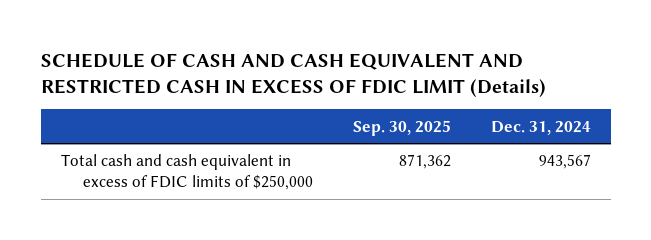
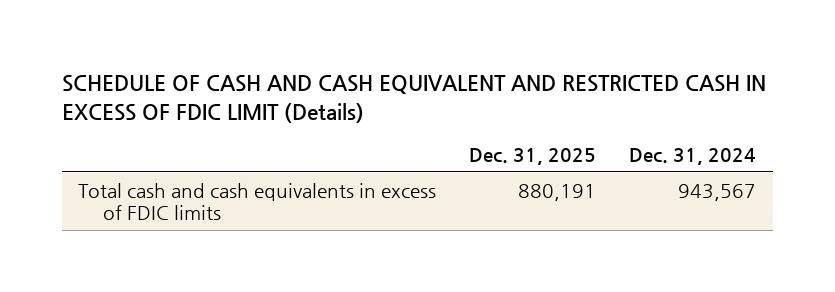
- | Sep. 30, 2025 | Dec. 31, 2024
+ | Dec. 31, 2025 | Dec. 31, 2024
- Total cash and cash equivalent in excess of FDIC limits of $250,000 | 871,362 | 943,567
+ Total cash and cash equivalents in excess of FDIC limits | 880,191 | 943,567

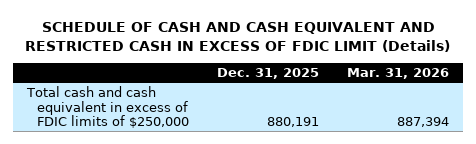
- | Dec. 31, 2025 | Dec. 31, 2024
+ | Dec. 31, 2025 | Mar. 31, 2026
- Total cash and cash equivalents in excess of FDIC limits | 880,191 | 943,567
+ Total cash and cash equivalent in excess of FDIC limits of $250,000 | 880,191 | 887,394

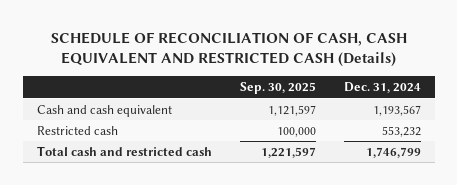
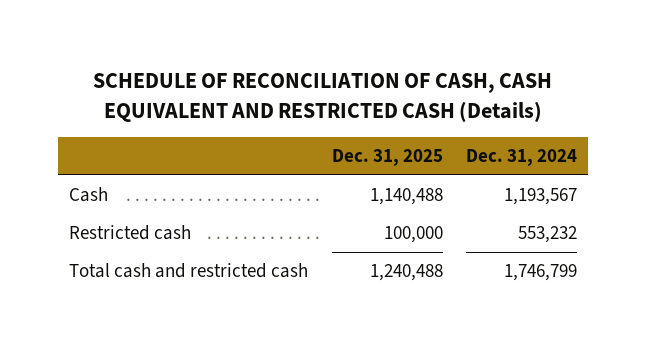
- | Sep. 30, 2025 | Dec. 31, 2024
+ | Dec. 31, 2025 | Dec. 31, 2024
- Cash and cash equivalent | 1,121,597 | 1,193,567
+ Cash | 1,140,488 | 1,193,567

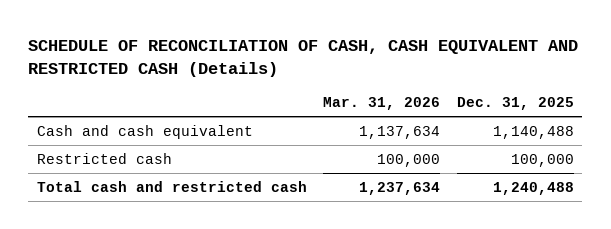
- | Dec. 31, 2025 | Dec. 31, 2024
+ | Mar. 31, 2026 | Dec. 31, 2025
- Cash | 1,140,488 | 1,193,567
+ Cash and cash equivalent | 1,137,634 | 1,140,488

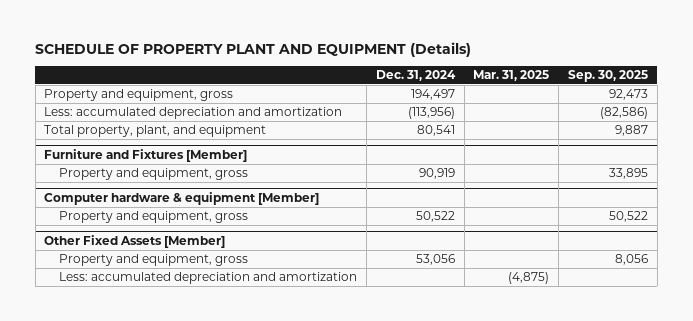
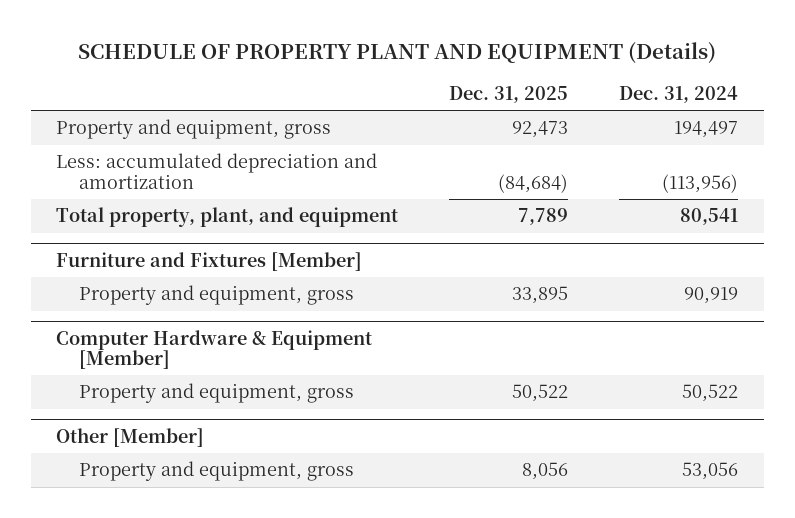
- | Dec. 31, 2024 | Mar. 31, 2025 | Sep. 30, 2025
+ | Dec. 31, 2025 | Dec. 31, 2024
- Computer hardware & equipment [Member]
+ Computer Hardware & Equipment [Member]
- Other Fixed Assets [Member]
+ Other [Member]
- Less: accumulated depreciation and amortization | | (4,875) |

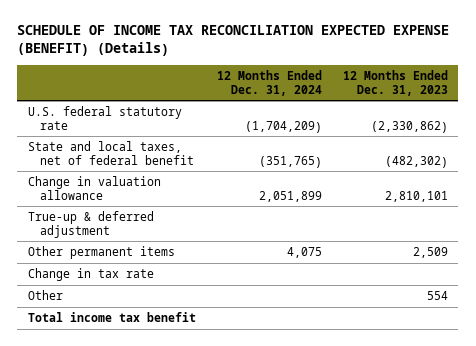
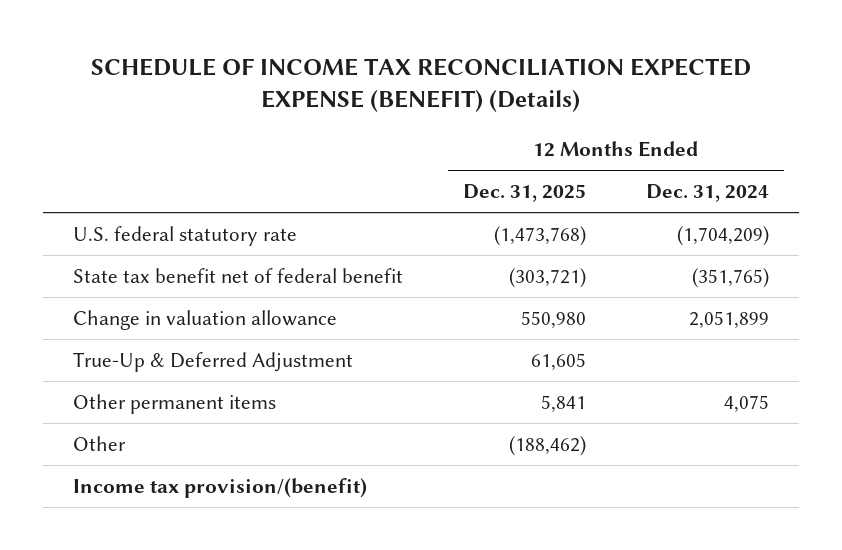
- | 12 Months Ended Dec. 31, 2024 | 12 Months Ended Dec. 31, 2023
+ | 12 Months Ended Dec. 31, 2025 | 12 Months Ended Dec. 31, 2024
- State and local taxes, net of federal benefit | (351,765) | (482,302)
+ State tax benefit net of federal benefit | (303,721) | (351,765)
- True-up & deferred adjustment
+ True-Up & Deferred Adjustment | 61,605 |
- Change in tax rate
- Total income tax benefit
+ Income tax provision/(benefit)

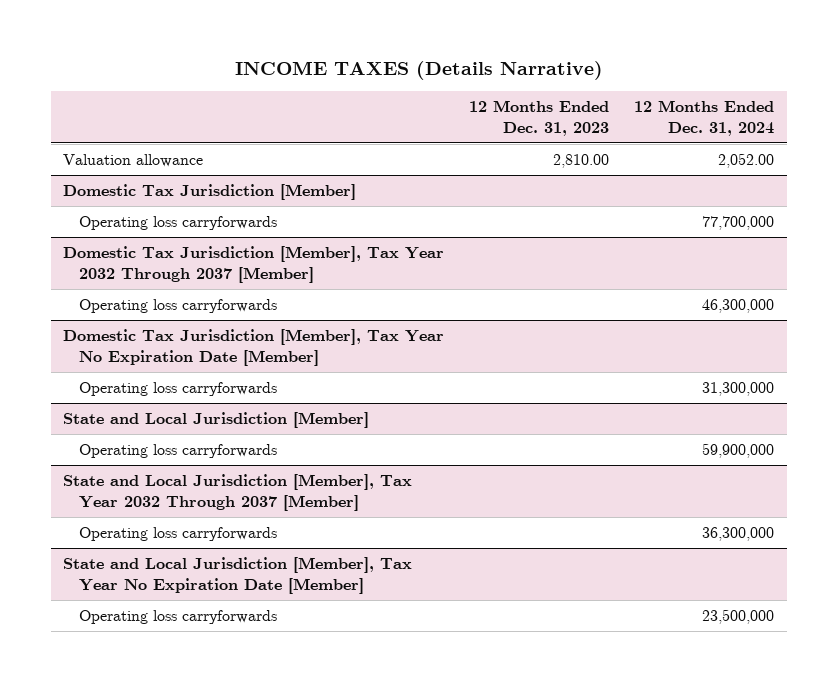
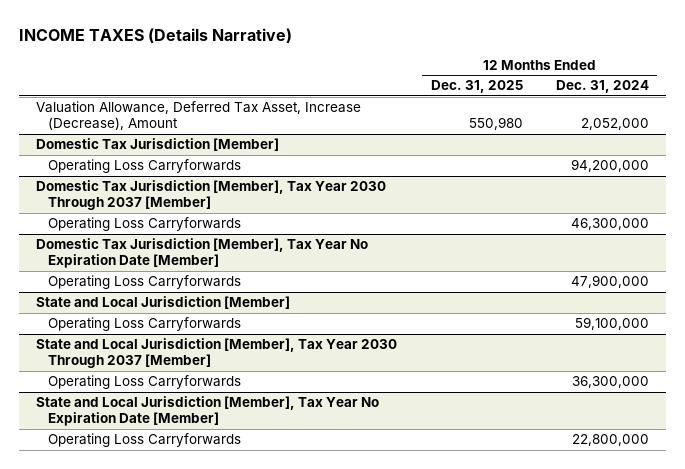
- | 12 Months Ended Dec. 31, 2023 | 12 Months Ended Dec. 31, 2024
+ | 12 Months Ended Dec. 31, 2025 | 12 Months Ended Dec. 31, 2024
- Valuation allowance | 2,810.00 | 2,052.00
+ Valuation Allowance, Deferred Tax Asset, Increase (Decrease), Amount | 550,980 | 2,052,000
@ Domestic Tax Jurisdiction [Member]
- Operating loss carryforwards | | 77,700,000
- Domestic Tax Jurisdiction [Member], Tax Year 2032 Through 2037 [Member]
- Operating loss carryforwards | | 46,300,000
@ Domestic Tax Jurisdiction [Member]
+ Operating Loss Carryforwards | | 94,200,000
+ Domestic Tax Jurisdiction [Member], Tax Year 2030 Through 2037 [Member]
+ Operating Loss Carryforwards | | 46,300,000
@ Domestic Tax Jurisdiction [Member], Tax Year No Expiration Date [Member]
- Operating loss carryforwards | | 31,300,000
+ Operating Loss Carryforwards | | 47,900,000
@ State and Local Jurisdiction [Member]
- Operating loss carryforwards | | 59,900,000
- State and Local Jurisdiction [Member], Tax Year 2032 Through 2037 [Member]
- Operating loss carryforwards | | 36,300,000
@ State and Local Jurisdiction [Member]
+ Operating Loss Carryforwards | | 59,100,000
+ State and Local Jurisdiction [Member], Tax Year 2030 Through 2037 [Member]
+ Operating Loss Carryforwards | | 36,300,000
@ State and Local Jurisdiction [Member], Tax Year No Expiration Date [Member]
- Operating loss carryforwards | | 23,500,000
+ Operating Loss Carryforwards | | 22,800,000

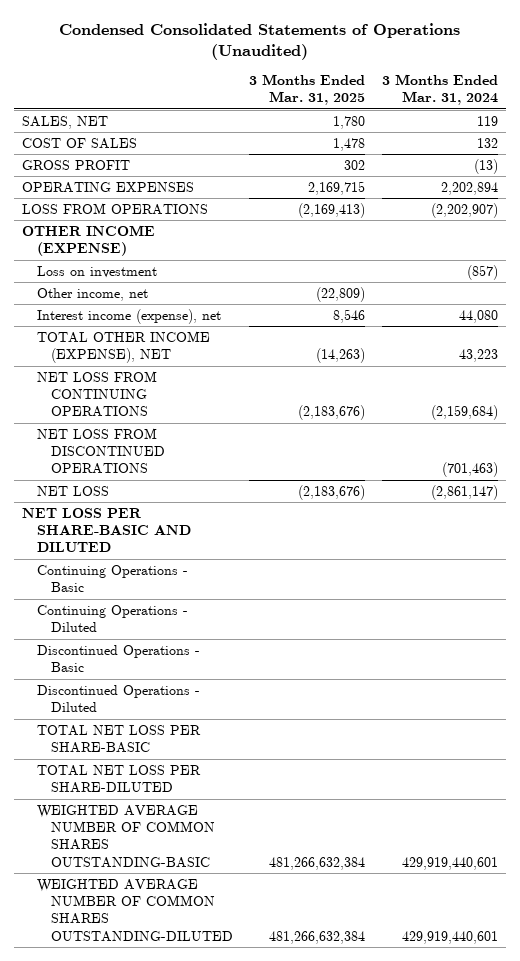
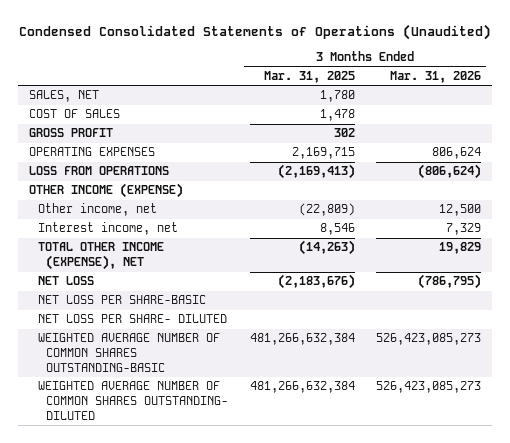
- | 3 Months Ended Mar. 31, 2025 | 3 Months Ended Mar. 31, 2024
+ | 3 Months Ended Mar. 31, 2025 | 3 Months Ended Mar. 31, 2026
- Loss on investment | | (857)
- Interest income (expense), net | 8,546 | 44,080
+ Interest income, net | 8,546 | 7,329
- NET LOSS FROM CONTINUING OPERATIONS | (2,183,676) | (2,159,684)
- NET LOSS FROM DISCONTINUED OPERATIONS | | (701,463)
- NET LOSS PER SHARE-BASIC AND DILUTED
- Continuing Operations - Basic
- Continuing Operations - Diluted
- Discontinued Operations - Basic
- Discontinued Operations - Diluted
- TOTAL NET LOSS PER SHARE-BASIC
- TOTAL NET LOSS PER SHARE-DILUTED
+ NET LOSS PER SHARE-BASIC
+ NET LOSS PER SHARE- DILUTED
- WEIGHTED AVERAGE NUMBER OF COMMON SHARES OUTSTANDING-DILUTED | 481,266,632,384 | 429,919,440,601
+ WEIGHTED AVERAGE NUMBER OF COMMON SHARES OUTSTANDING- DILUTED | 481,266,632,384 | 526,423,085,273

